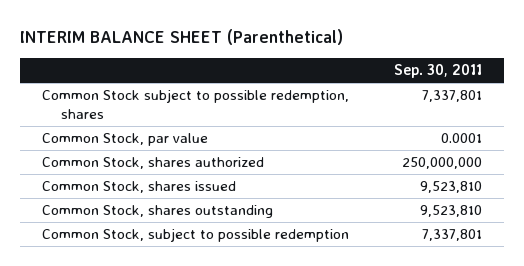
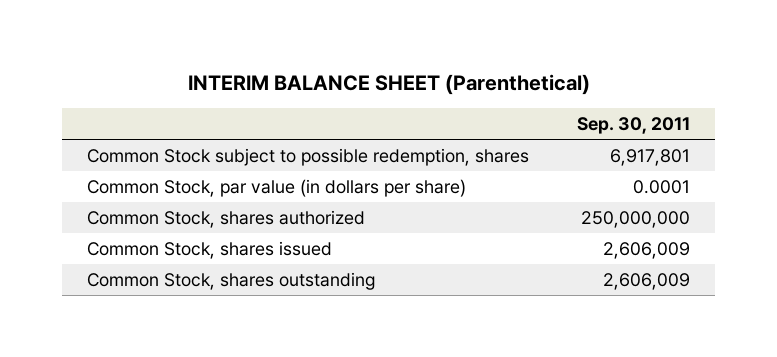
- Common Stock subject to possible redemption, shares | 7,337,801
- Common Stock, par value | 0.0001
+ Common Stock subject to possible redemption, shares | 6,917,801
+ Common Stock, par value (in dollars per share) | 0.0001
- Common Stock, shares issued | 9,523,810
- Common Stock, shares outstanding | 9,523,810
- Common Stock, subject to possible redemption | 7,337,801
+ Common Stock, shares issued | 2,606,009
+ Common Stock, shares outstanding | 2,606,009

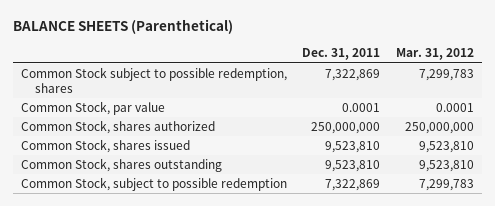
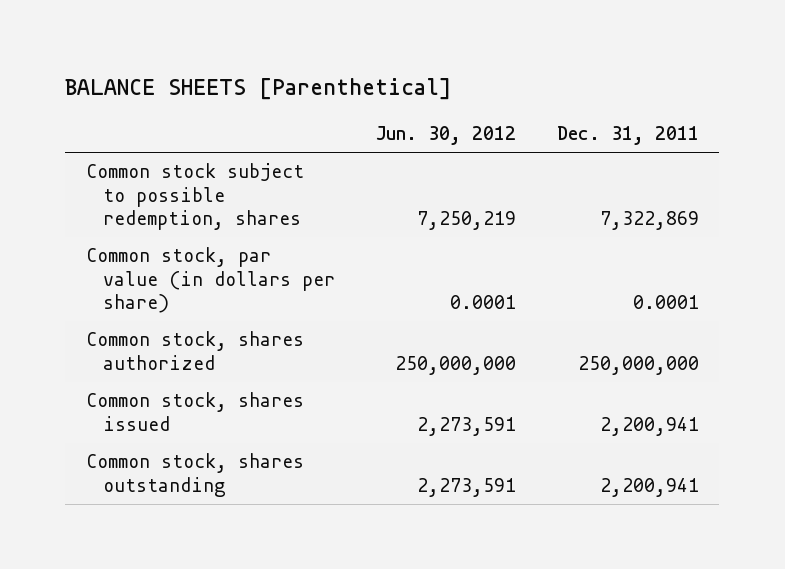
- BALANCE SHEETS (Parenthetical)
+ BALANCE SHEETS [Parenthetical]
- | Dec. 31, 2011 | Mar. 31, 2012
+ | Jun. 30, 2012 | Dec. 31, 2011
- Common Stock subject to possible redemption, shares | 7,322,869 | 7,299,783
- Common Stock, par value | 0.0001 | 0.0001
- Common Stock, shares authorized | 250,000,000 | 250,000,000
- Common Stock, shares issued | 9,523,810 | 9,523,810
- Common Stock, shares outstanding | 9,523,810 | 9,523,810
- Common Stock, subject to possible redemption | 7,322,869 | 7,299,783
+ Common stock subject to possible redemption, shares | 7,250,219 | 7,322,869
+ Common stock, par value (in dollars per share) | 0.0001 | 0.0001
+ Common stock, shares authorized | 250,000,000 | 250,000,000
+ Common stock, shares issued | 2,273,591 | 2,200,941
+ Common stock, shares outstanding | 2,273,591 | 2,200,941

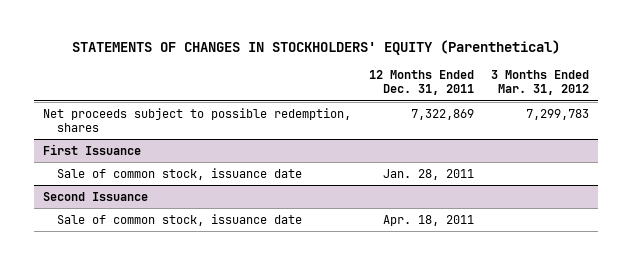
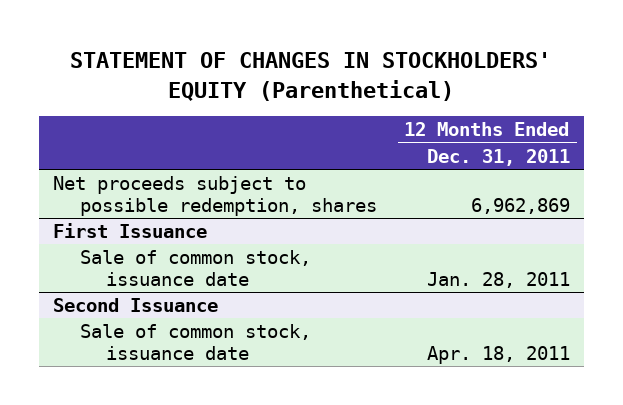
- STATEMENTS OF CHANGES IN STOCKHOLDERS' EQUITY (Parenthetical)
+ STATEMENT OF CHANGES IN STOCKHOLDERS' EQUITY (Parenthetical)
- | 12 Months Ended Dec. 31, 2011 | 3 Months Ended Mar. 31, 2012
+ | 12 Months Ended Dec. 31, 2011
- Net proceeds subject to possible redemption, shares | 7,322,869 | 7,299,783
+ Net proceeds subject to possible redemption, shares | 6,962,869

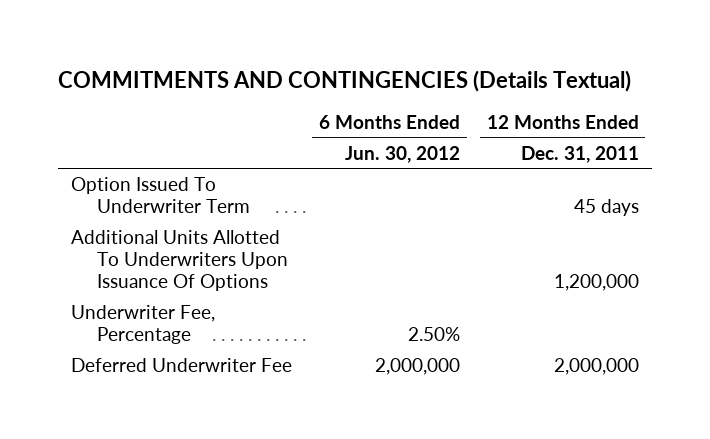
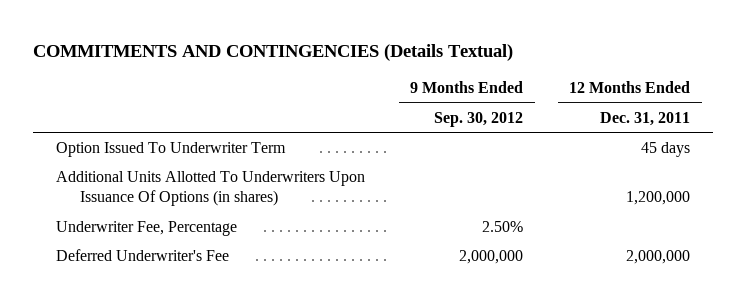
- | 6 Months Ended Jun. 30, 2012 | 12 Months Ended Dec. 31, 2011
+ | 9 Months Ended Sep. 30, 2012 | 12 Months Ended Dec. 31, 2011
- Additional Units Allotted To Underwriters Upon Issuance Of Options | | 1,200,000
+ Additional Units Allotted To Underwriters Upon Issuance Of Options (in shares) | | 1,200,000
- Deferred Underwriter Fee | 2,000,000 | 2,000,000
+ Deferred Underwriter's Fee | 2,000,000 | 2,000,000

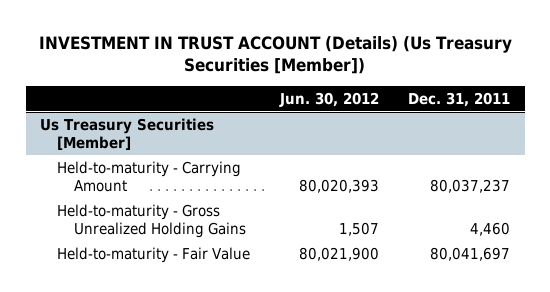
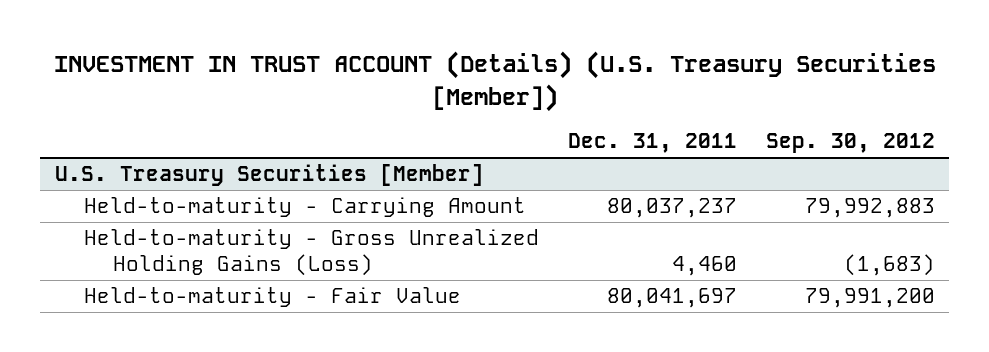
- INVESTMENT IN TRUST ACCOUNT (Details) (Us Treasury Securities [Member])
+ INVESTMENT IN TRUST ACCOUNT (Details) (U.S. Treasury Securities [Member])
- | Jun. 30, 2012 | Dec. 31, 2011
+ | Dec. 31, 2011 | Sep. 30, 2012
- Us Treasury Securities [Member]
+ U.S. Treasury Securities [Member]
- Held-to-maturity - Gross Unrealized Holding Gains | 1,507 | 4,460
+ Held-to-maturity - Gross Unrealized Holding Gains (Loss) | 4,460 | (1,683)

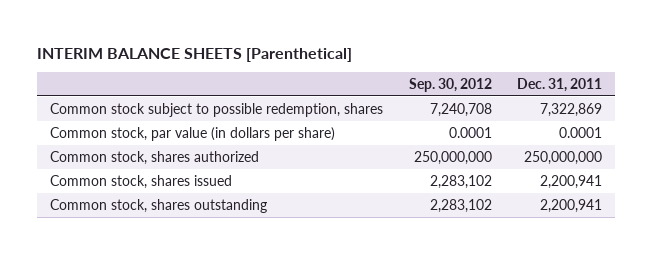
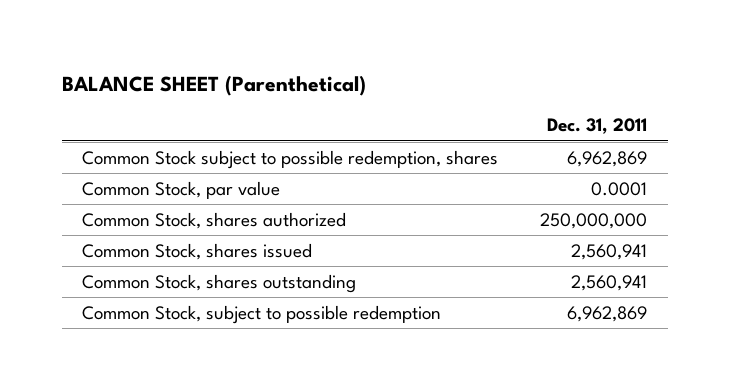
- INTERIM BALANCE SHEETS [Parenthetical]
+ BALANCE SHEET (Parenthetical)
- | Sep. 30, 2012 | Dec. 31, 2011
+ | Dec. 31, 2011
- Common stock subject to possible redemption, shares | 7,240,708 | 7,322,869
- Common stock, par value (in dollars per share) | 0.0001 | 0.0001
- Common stock, shares authorized | 250,000,000 | 250,000,000
- Common stock, shares issued | 2,283,102 | 2,200,941
- Common stock, shares outstanding | 2,283,102 | 2,200,941
+ Common Stock subject to possible redemption, shares | 6,962,869
+ Common Stock, par value | 0.0001
+ Common Stock, shares authorized | 250,000,000
+ Common Stock, shares issued | 2,560,941
+ Common Stock, shares outstanding | 2,560,941
+ Common Stock, subject to possible redemption | 6,962,869

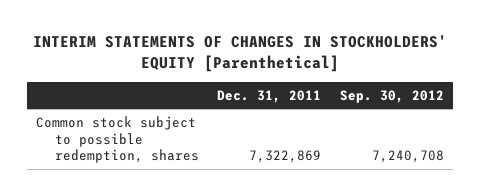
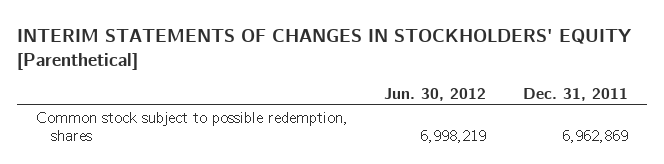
- | Dec. 31, 2011 | Sep. 30, 2012
+ | Jun. 30, 2012 | Dec. 31, 2011
- Common stock subject to possible redemption, shares | 7,322,869 | 7,240,708
+ Common stock subject to possible redemption, shares | 6,998,219 | 6,962,869

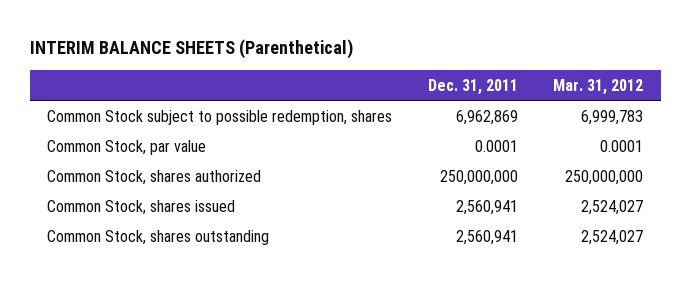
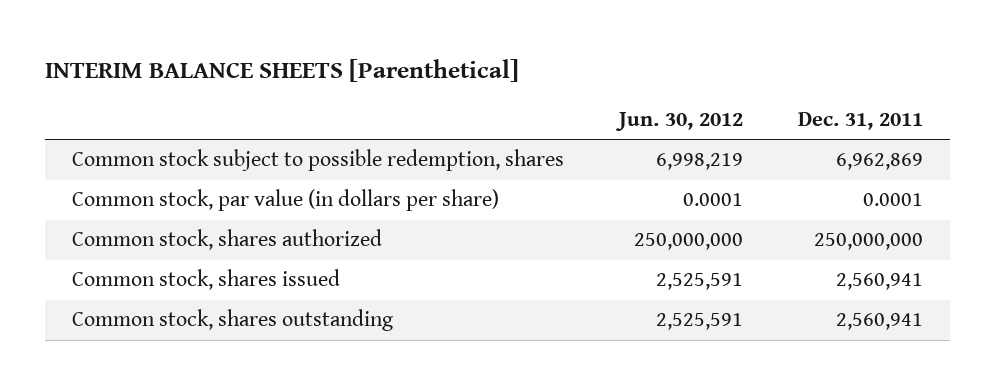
- INTERIM BALANCE SHEETS (Parenthetical)
+ INTERIM BALANCE SHEETS [Parenthetical]
- | Dec. 31, 2011 | Mar. 31, 2012
+ | Jun. 30, 2012 | Dec. 31, 2011
- Common Stock subject to possible redemption, shares | 6,962,869 | 6,999,783
- Common Stock, par value | 0.0001 | 0.0001
- Common Stock, shares authorized | 250,000,000 | 250,000,000
- Common Stock, shares issued | 2,560,941 | 2,524,027
- Common Stock, shares outstanding | 2,560,941 | 2,524,027
+ Common stock subject to possible redemption, shares | 6,998,219 | 6,962,869
+ Common stock, par value (in dollars per share) | 0.0001 | 0.0001
+ Common stock, shares authorized | 250,000,000 | 250,000,000
+ Common stock, shares issued | 2,525,591 | 2,560,941
+ Common stock, shares outstanding | 2,525,591 | 2,560,941

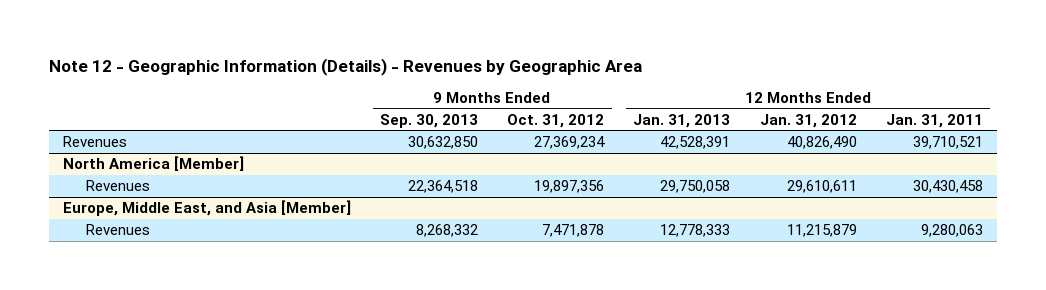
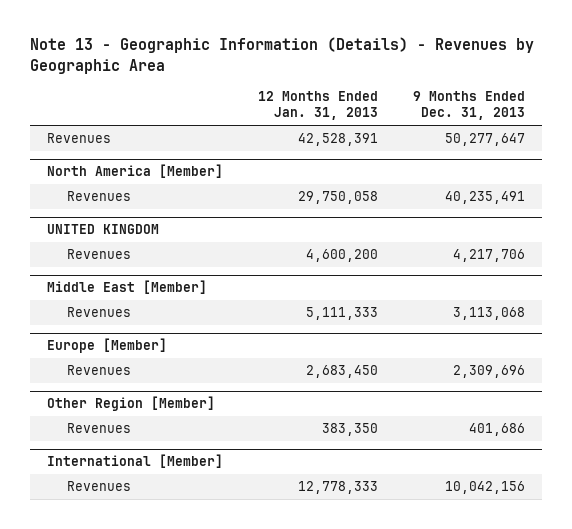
- Note 12 - Geographic Information (Details) - Revenues by Geographic Area
+ Note 13 - Geographic Information (Details) - Revenues by Geographic Area
- | 9 Months Ended Sep. 30, 2013 | 9 Months Ended Oct. 31, 2012 | 12 Months Ended Jan. 31, 2013 | 12 Months Ended Jan. 31, 2012 | 12 Months Ended Jan. 31, 2011
+ | 12 Months Ended Jan. 31, 2013 | 9 Months Ended Dec. 31, 2013
- Europe, Middle East, and Asia [Member]
+ UNITED KINGDOM
+ Revenues | 4,600,200 | 4,217,706
+ Middle East [Member]
+ Revenues | 5,111,333 | 3,113,068
+ Europe [Member]
+ Revenues | 2,683,450 | 2,309,696
+ Other Region [Member]
+ Revenues | 383,350 | 401,686
+ International [Member]

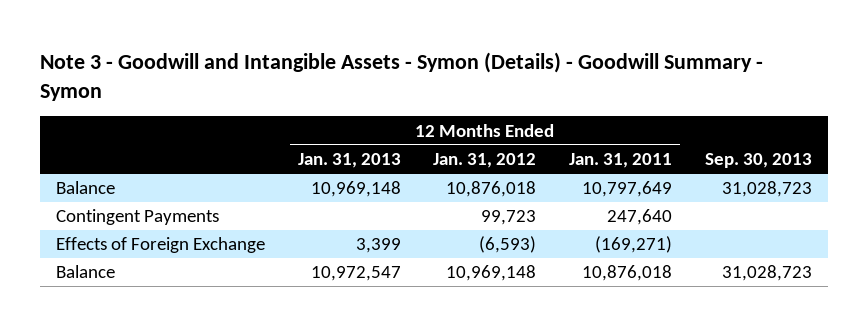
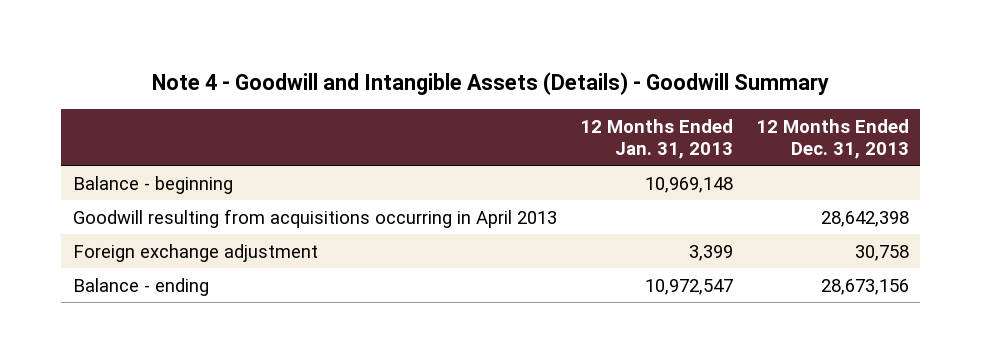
- Note 3 - Goodwill and Intangible Assets - Symon (Details) - Goodwill Summary - Symon
+ Note 4 - Goodwill and Intangible Assets (Details) - Goodwill Summary
- | 12 Months Ended Jan. 31, 2013 | 12 Months Ended Jan. 31, 2012 | 12 Months Ended Jan. 31, 2011 | Sep. 30, 2013
+ | 12 Months Ended Jan. 31, 2013 | 12 Months Ended Dec. 31, 2013
- Balance | 10,969,148 | 10,876,018 | 10,797,649 | 31,028,723
- Contingent Payments | | 99,723 | 247,640 |
- Effects of Foreign Exchange | 3,399 | (6,593) | (169,271) |
- Balance | 10,972,547 | 10,969,148 | 10,876,018 | 31,028,723
+ Balance - beginning | 10,969,148 |
+ Goodwill resulting from acquisitions occurring in April 2013 | | 28,642,398
+ Foreign exchange adjustment | 3,399 | 30,758
+ Balance - ending | 10,972,547 | 28,673,156

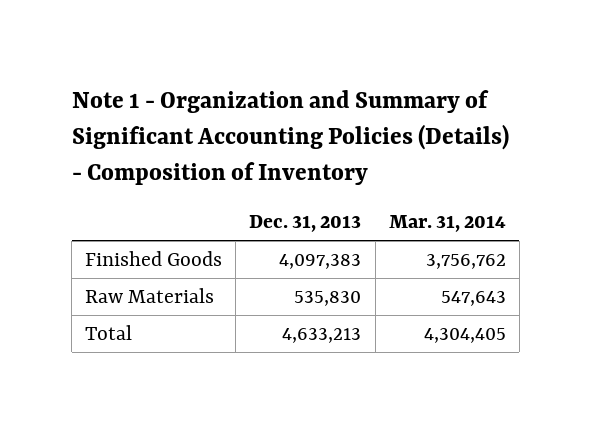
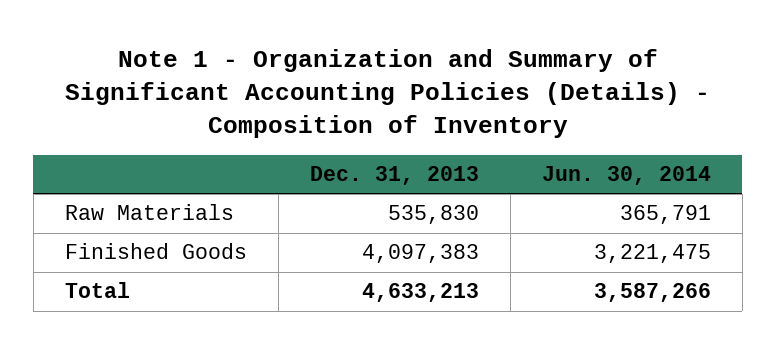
- | Dec. 31, 2013 | Mar. 31, 2014
+ | Dec. 31, 2013 | Jun. 30, 2014
moved down: Finished Goods | 4,097,383 | 3,221,475

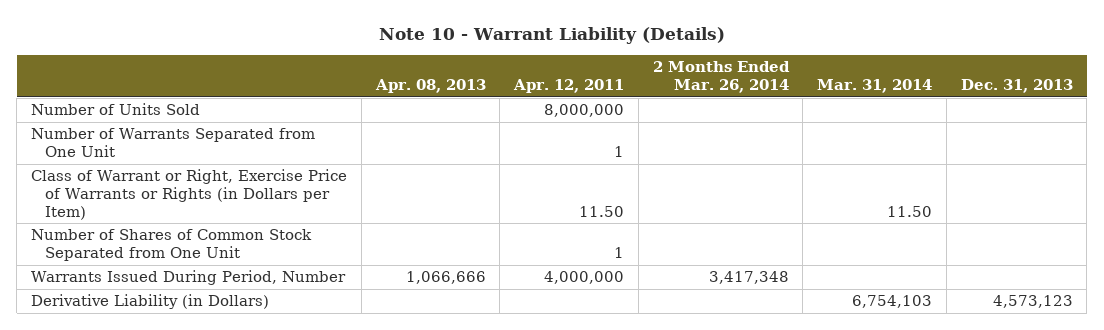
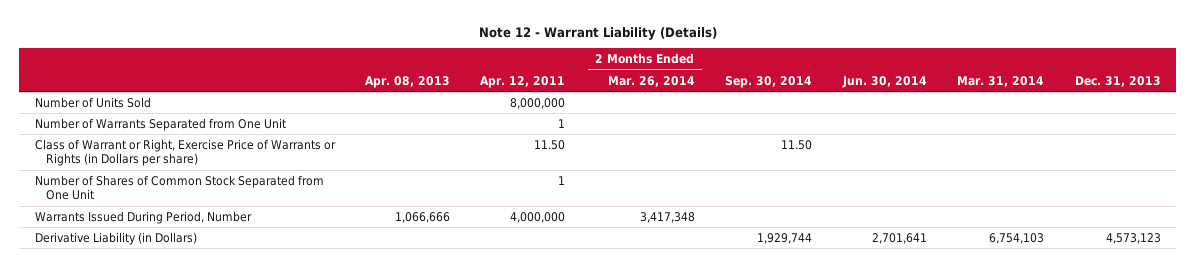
- Note 10 - Warrant Liability (Details)
+ Note 12 - Warrant Liability (Details)
- | Apr. 08, 2013 | Apr. 12, 2011 | 2 Months Ended Mar. 26, 2014 | Mar. 31, 2014 | Dec. 31, 2013
+ | Apr. 08, 2013 | Apr. 12, 2011 | 2 Months Ended Mar. 26, 2014 | Sep. 30, 2014 | Jun. 30, 2014 | Mar. 31, 2014 | Dec. 31, 2013
- Class of Warrant or Right, Exercise Price of Warrants or Rights (in Dollars per Item) | | 11.50 | | 11.50 |
+ Class of Warrant or Right, Exercise Price of Warrants or Rights (in Dollars per share) | | 11.50 | | 11.50 | | |

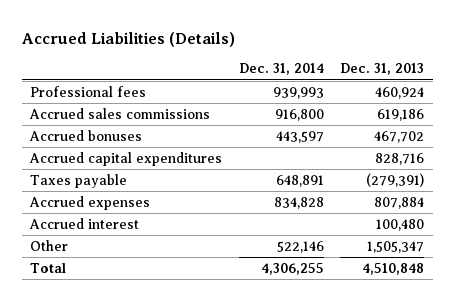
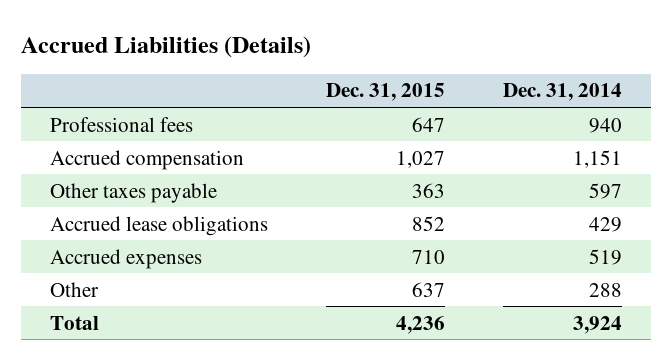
- | Dec. 31, 2014 | Dec. 31, 2013
+ | Dec. 31, 2015 | Dec. 31, 2014
- Professional fees | 939,993 | 460,924
- Accrued sales commissions | 916,800 | 619,186
- Accrued bonuses | 443,597 | 467,702
- Accrued capital expenditures | | 828,716
- Taxes payable | 648,891 | (279,391)
- Accrued expenses | 834,828 | 807,884
- Accrued interest | | 100,480
- Other | 522,146 | 1,505,347
- Total | 4,306,255 | 4,510,848
+ Professional fees | 647 | 940
+ Accrued compensation | 1,027 | 1,151
+ Other taxes payable | 363 | 597
+ Accrued lease obligations | 852 | 429
+ Accrued expenses | 710 | 519
+ Other | 637 | 288
+ Total | 4,236 | 3,924

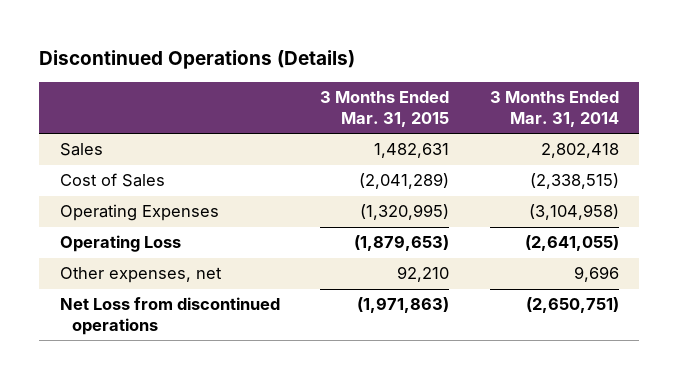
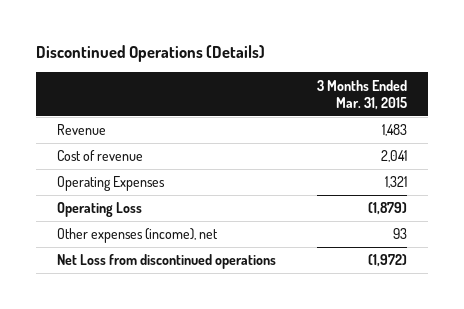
- | 3 Months Ended Mar. 31, 2015 | 3 Months Ended Mar. 31, 2014
+ | 3 Months Ended Mar. 31, 2015
- Sales | 1,482,631 | 2,802,418
- Cost of Sales | (2,041,289) | (2,338,515)
- Operating Expenses | (1,320,995) | (3,104,958)
- Operating Loss | (1,879,653) | (2,641,055)
- Other expenses, net | 92,210 | 9,696
- Net Loss from discontinued operations | (1,971,863) | (2,650,751)
+ Revenue | 1,483
+ Cost of revenue | 2,041
+ Operating Expenses | 1,321
+ Operating Loss | (1,879)
+ Other expenses (income), net | 93
+ Net Loss from discontinued operations | (1,972)

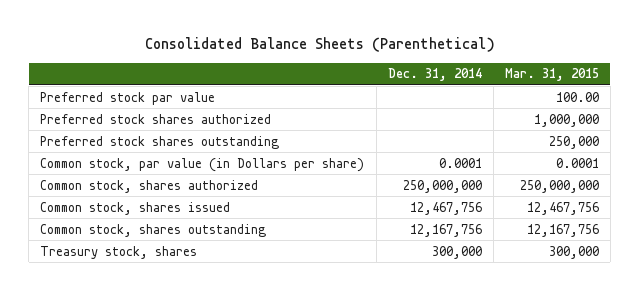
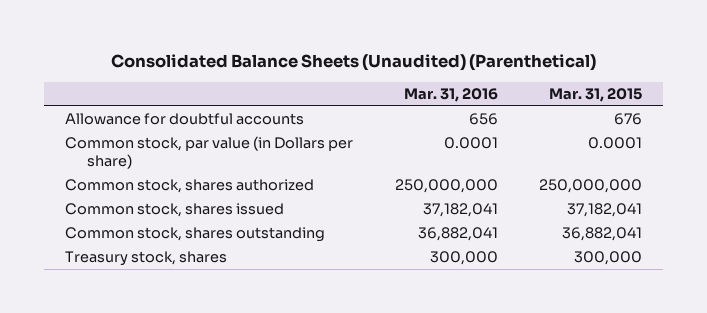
- Consolidated Balance Sheets (Parenthetical)
+ Consolidated Balance Sheets (Unaudited) (Parenthetical)
- | Dec. 31, 2014 | Mar. 31, 2015
+ | Mar. 31, 2016 | Mar. 31, 2015
- Preferred stock par value | | 100.00
- Preferred stock shares authorized | | 1,000,000
- Preferred stock shares outstanding | | 250,000
+ Allowance for doubtful accounts | 656 | 676
- Common stock, shares issued | 12,467,756 | 12,467,756
- Common stock, shares outstanding | 12,167,756 | 12,167,756
+ Common stock, shares issued | 37,182,041 | 37,182,041
+ Common stock, shares outstanding | 36,882,041 | 36,882,041

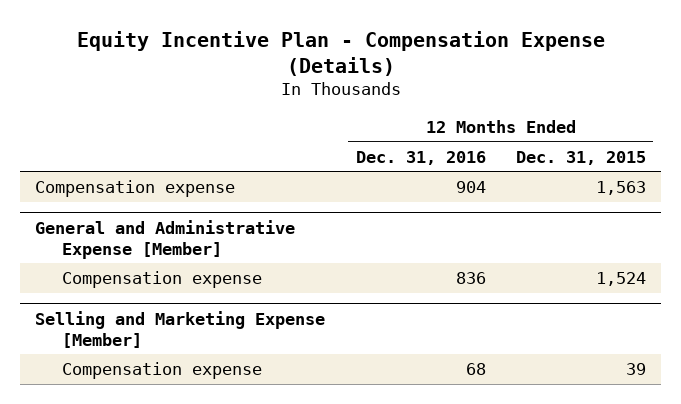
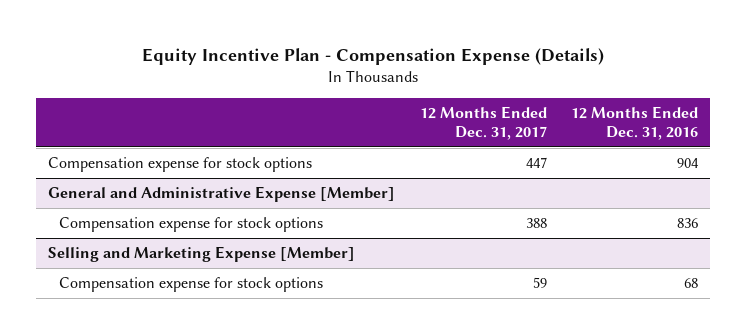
- | 12 Months Ended Dec. 31, 2016 | 12 Months Ended Dec. 31, 2015
+ | 12 Months Ended Dec. 31, 2017 | 12 Months Ended Dec. 31, 2016
- Compensation expense | 904 | 1,563
+ Compensation expense for stock options | 447 | 904
@ General and Administrative Expense [Member]
- Compensation expense | 836 | 1,524
+ Compensation expense for stock options | 388 | 836
@ Selling and Marketing Expense [Member]
- Compensation expense | 68 | 39
+ Compensation expense for stock options | 59 | 68

